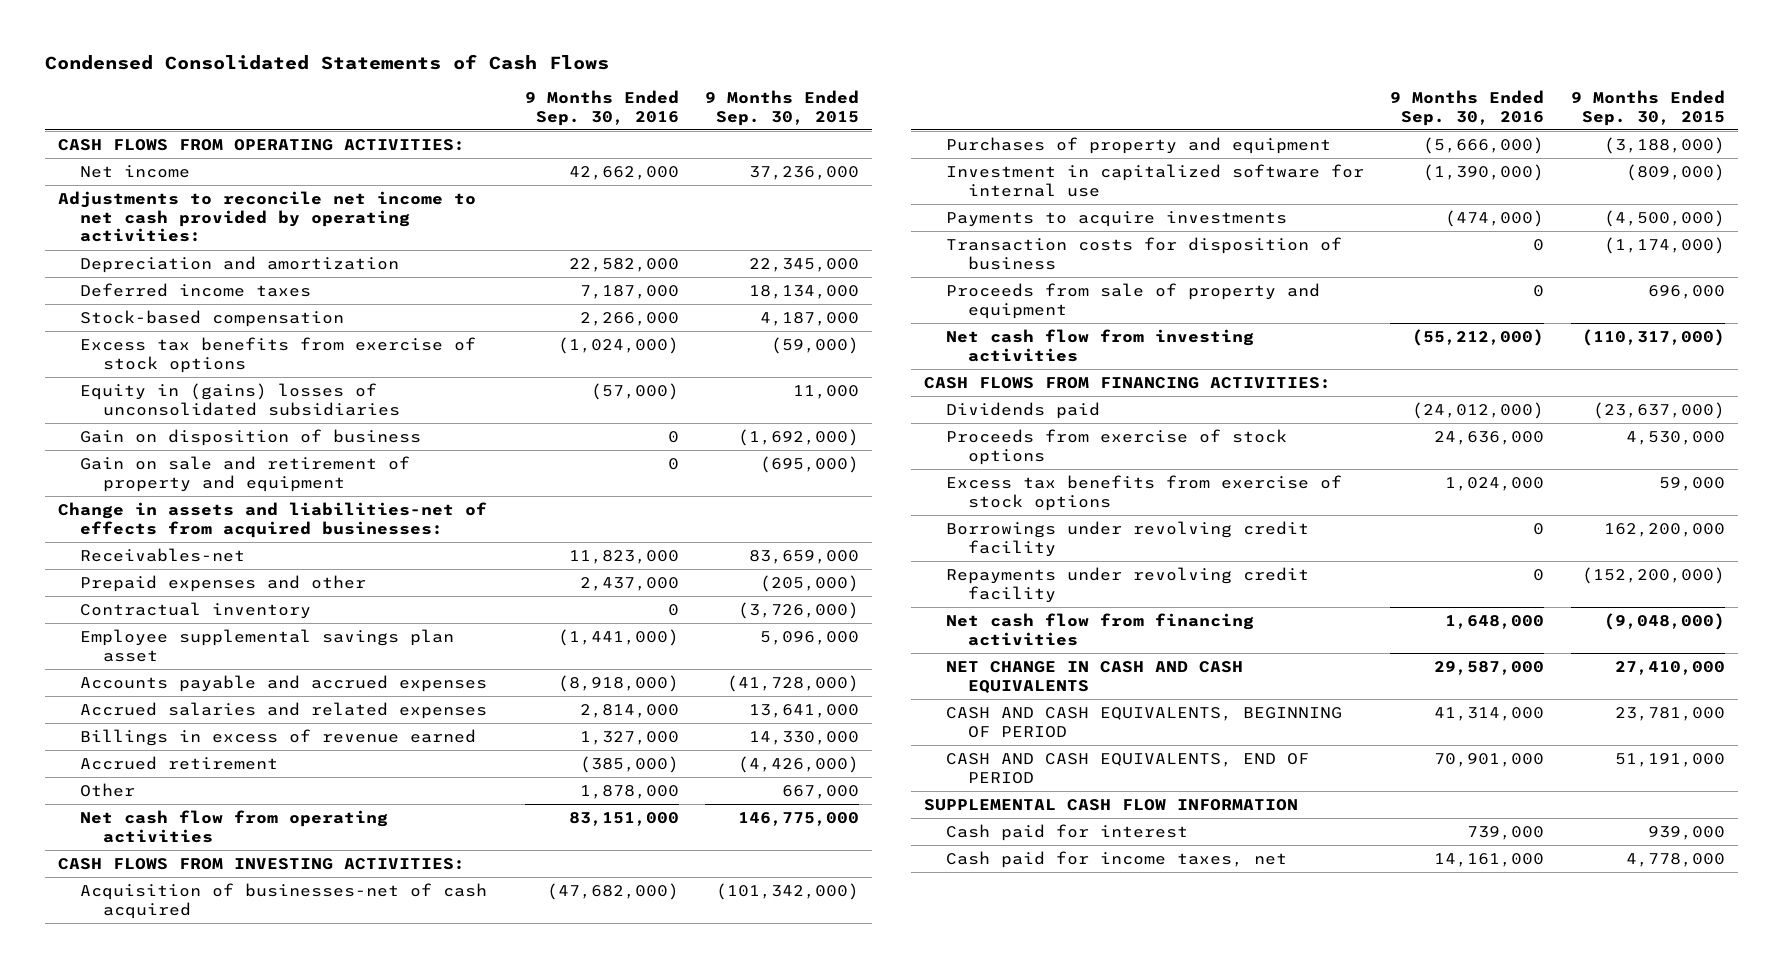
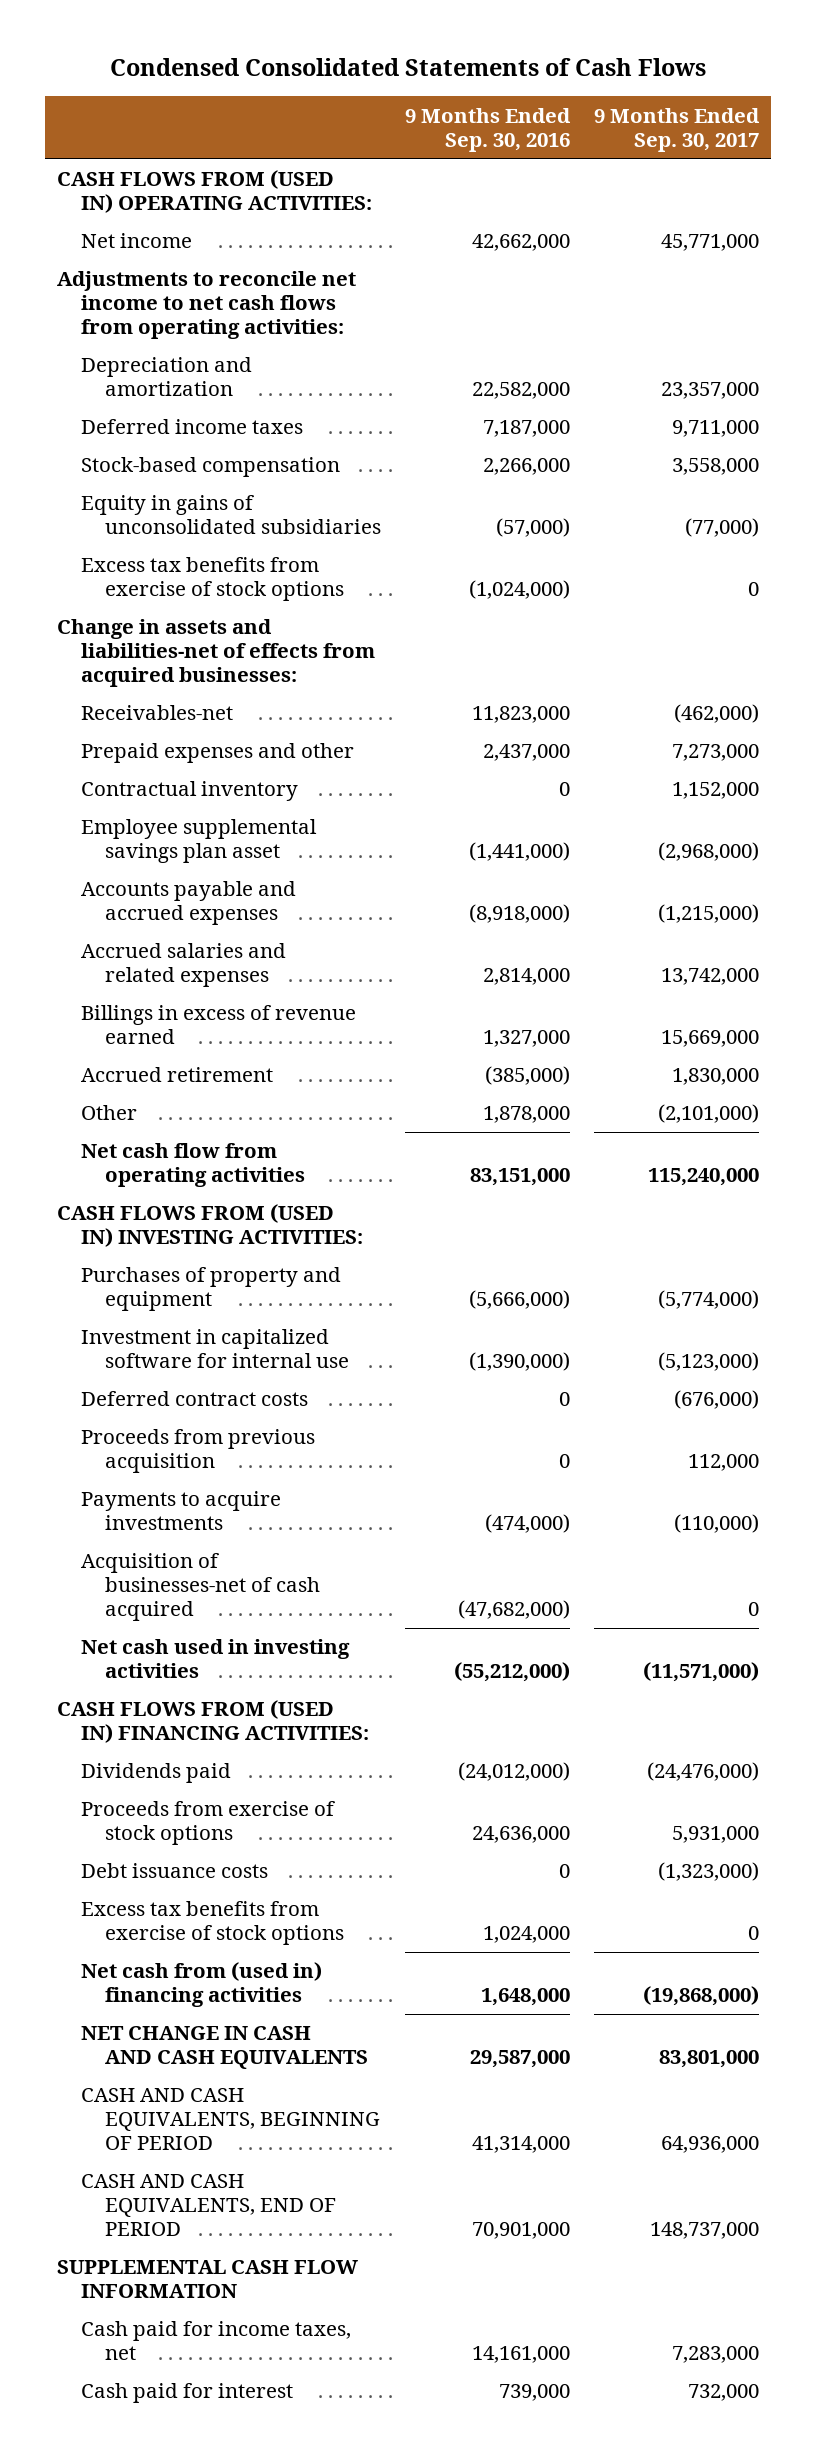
- | 9 Months Ended Sep. 30, 2016 | 9 Months Ended Sep. 30, 2015
+ | 9 Months Ended Sep. 30, 2016 | 9 Months Ended Sep. 30, 2017
- CASH FLOWS FROM OPERATING ACTIVITIES:
+ CASH FLOWS FROM (USED IN) OPERATING ACTIVITIES:
- Adjustments to reconcile net income to net cash provided by operating activities:
+ Adjustments to reconcile net income to net cash flows from operating activities:
+ Equity in gains of unconsolidated subsidiaries | (57,000) | (77,000)
- Equity in (gains) losses of unconsolidated subsidiaries | (57,000) | 11,000
- Gain on disposition of business | 0 | (1,692,000)
- Gain on sale and retirement of property and equipment | 0 | (695,000)
- CASH FLOWS FROM INVESTING ACTIVITIES:
+ CASH FLOWS FROM (USED IN) INVESTING ACTIVITIES:
+ Deferred contract costs | 0 | (676,000)
+ Proceeds from previous acquisition | 0 | 112,000
- Transaction costs for disposition of business | 0 | (1,174,000)
- Proceeds from sale of property and equipment | 0 | 696,000
- Net cash flow from investing activities | (55,212,000) | (110,317,000)
- CASH FLOWS FROM FINANCING ACTIVITIES:
moved down: Acquisition of businesses-net of cash acquired | (47,682,000) | 0
+ Net cash used in investing activities | (55,212,000) | (11,571,000)
+ CASH FLOWS FROM (USED IN) FINANCING ACTIVITIES:
+ Debt issuance costs | 0 | (1,323,000)
- Borrowings under revolving credit facility | 0 | 162,200,000
- Repayments under revolving credit facility | 0 | (152,200,000)
- Net cash flow from financing activities | 1,648,000 | (9,048,000)
+ Net cash from (used in) financing activities | 1,648,000 | (19,868,000)
moved down: Cash paid for interest | 739,000 | 732,000

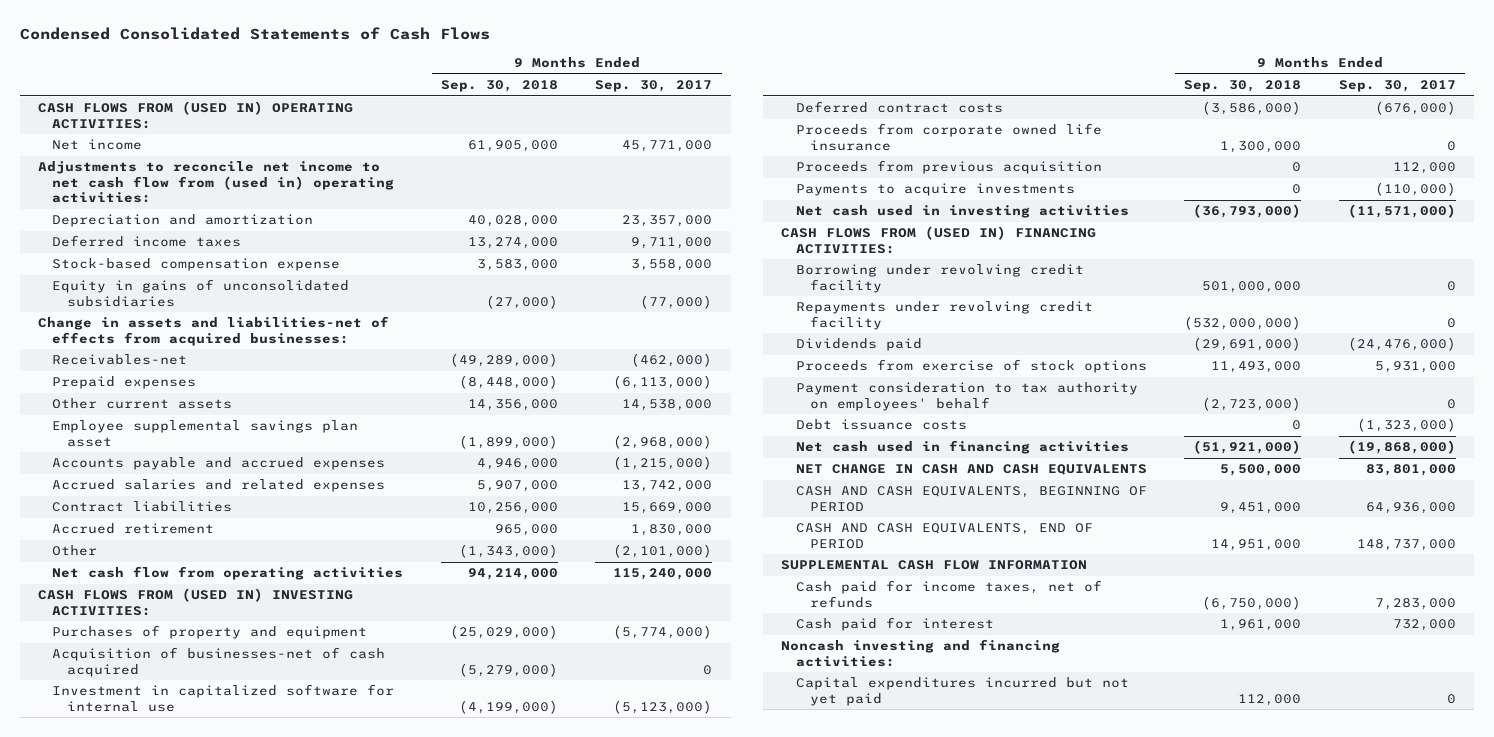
- | 9 Months Ended Sep. 30, 2016 | 9 Months Ended Sep. 30, 2017
+ | 9 Months Ended Sep. 30, 2018 | 9 Months Ended Sep. 30, 2017
- Adjustments to reconcile net income to net cash flows from operating activities:
+ Adjustments to reconcile net income to net cash flow from (used in) operating activities:
- Stock-based compensation | 2,266,000 | 3,558,000
+ Stock-based compensation expense | 3,583,000 | 3,558,000
- Excess tax benefits from exercise of stock options | (1,024,000) | 0
- Prepaid expenses and other | 2,437,000 | 7,273,000
- Contractual inventory | 0 | 1,152,000
+ Prepaid expenses | (8,448,000) | (6,113,000)
+ Other current assets | 14,356,000 | 14,538,000
- Billings in excess of revenue earned | 1,327,000 | 15,669,000
+ Contract liabilities | 10,256,000 | 15,669,000
moved up: Acquisition of businesses-net of cash acquired | (5,279,000) | 0
+ Proceeds from corporate owned life insurance | 1,300,000 | 0
+ Borrowing under revolving credit facility | 501,000,000 | 0
+ Repayments under revolving credit facility | (532,000,000) | 0
+ Payment consideration to tax authority on employees' behalf | (2,723,000) | 0
- Excess tax benefits from exercise of stock options | 1,024,000 | 0
- Net cash from (used in) financing activities | 1,648,000 | (19,868,000)
+ Net cash used in financing activities | (51,921,000) | (19,868,000)
- Cash paid for income taxes, net | 14,161,000 | 7,283,000
+ Cash paid for income taxes, net of refunds | (6,750,000) | 7,283,000
+ Noncash investing and financing activities:
+ Capital expenditures incurred but not yet paid | 112,000 | 0

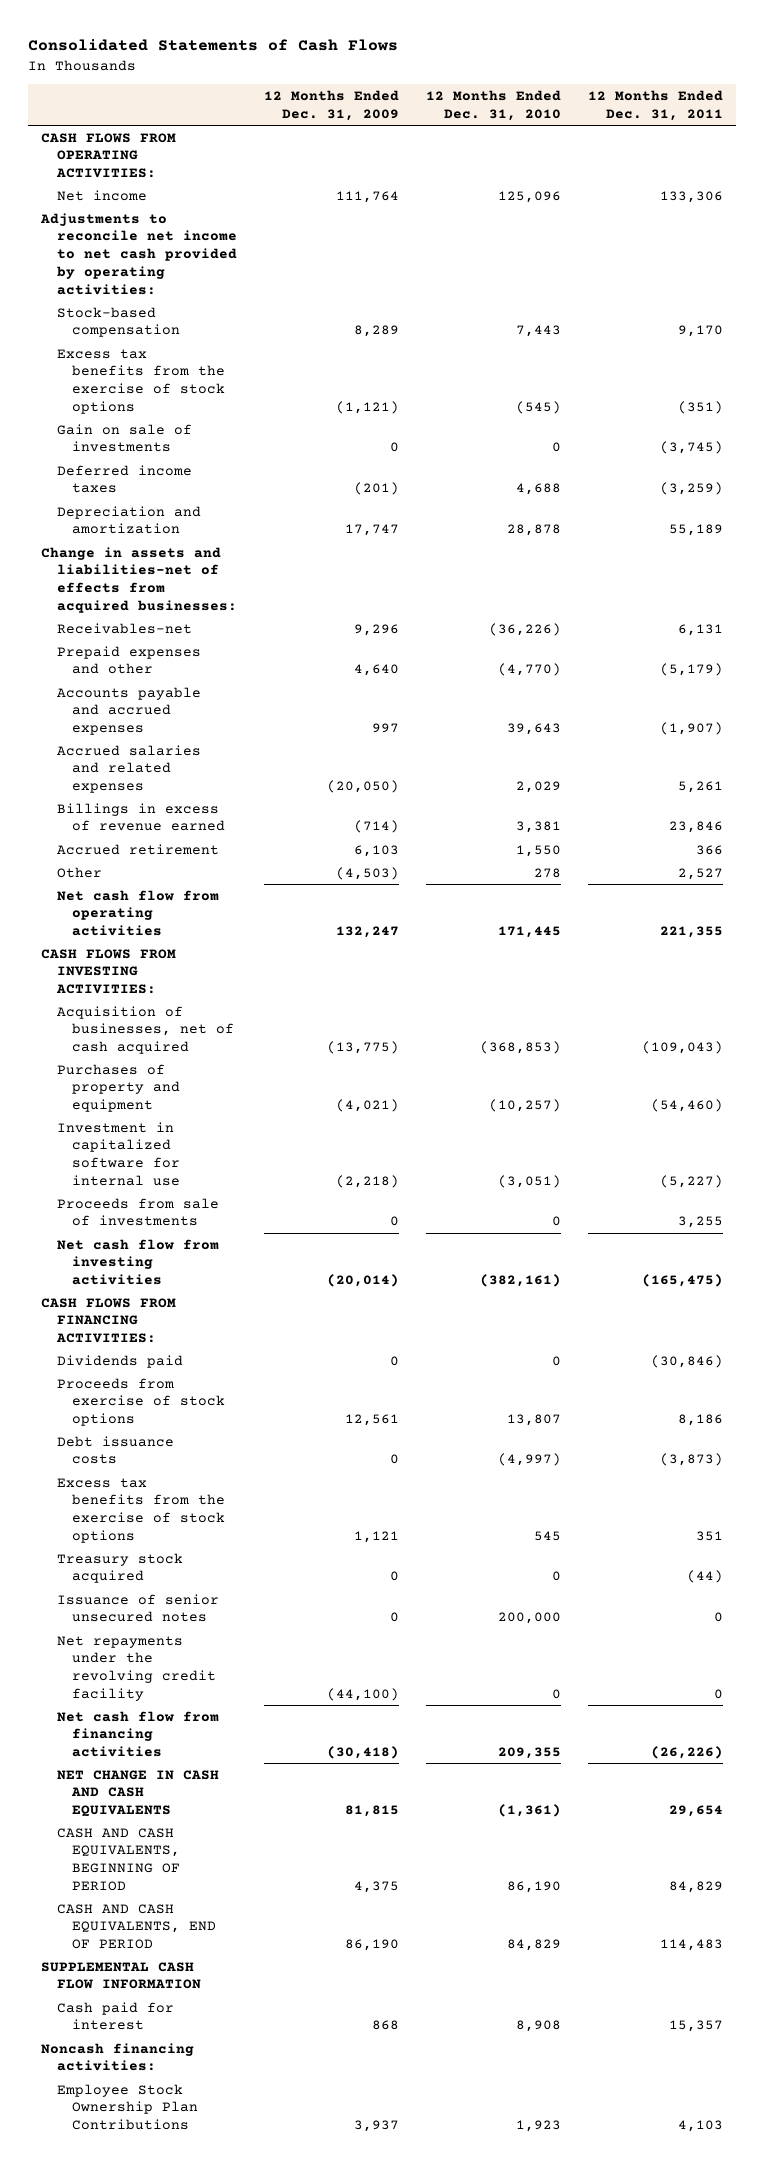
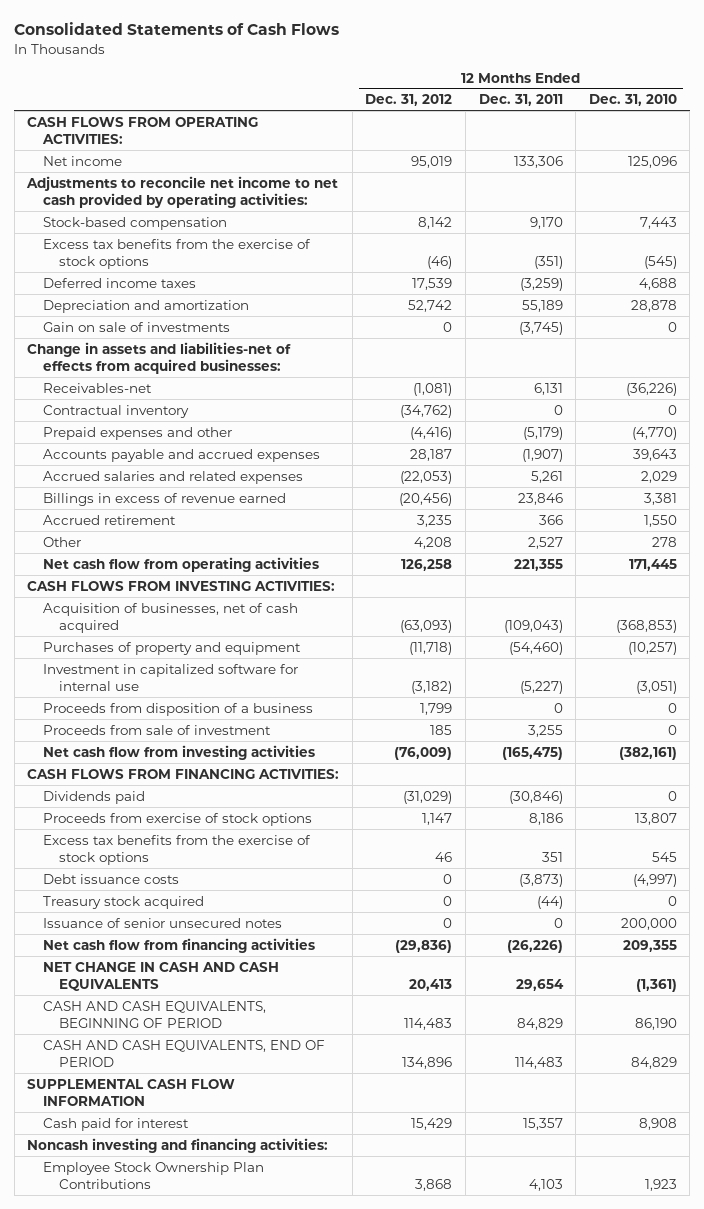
- | 12 Months Ended Dec. 31, 2009 | 12 Months Ended Dec. 31, 2010 | 12 Months Ended Dec. 31, 2011
+ | 12 Months Ended Dec. 31, 2012 | 12 Months Ended Dec. 31, 2011 | 12 Months Ended Dec. 31, 2010
moved down: Gain on sale of investments | 0 | (3,745) | 0
+ Contractual inventory | (34,762) | 0 | 0
- Proceeds from sale of investments | 0 | 0 | 3,255
+ Proceeds from disposition of a business | 1,799 | 0 | 0
+ Proceeds from sale of investment | 185 | 3,255 | 0
moved down: Debt issuance costs | 0 | (3,873) | (4,997)
- Net repayments under the revolving credit facility | (44,100) | 0 | 0
- Noncash financing activities:
+ Noncash investing and financing activities:

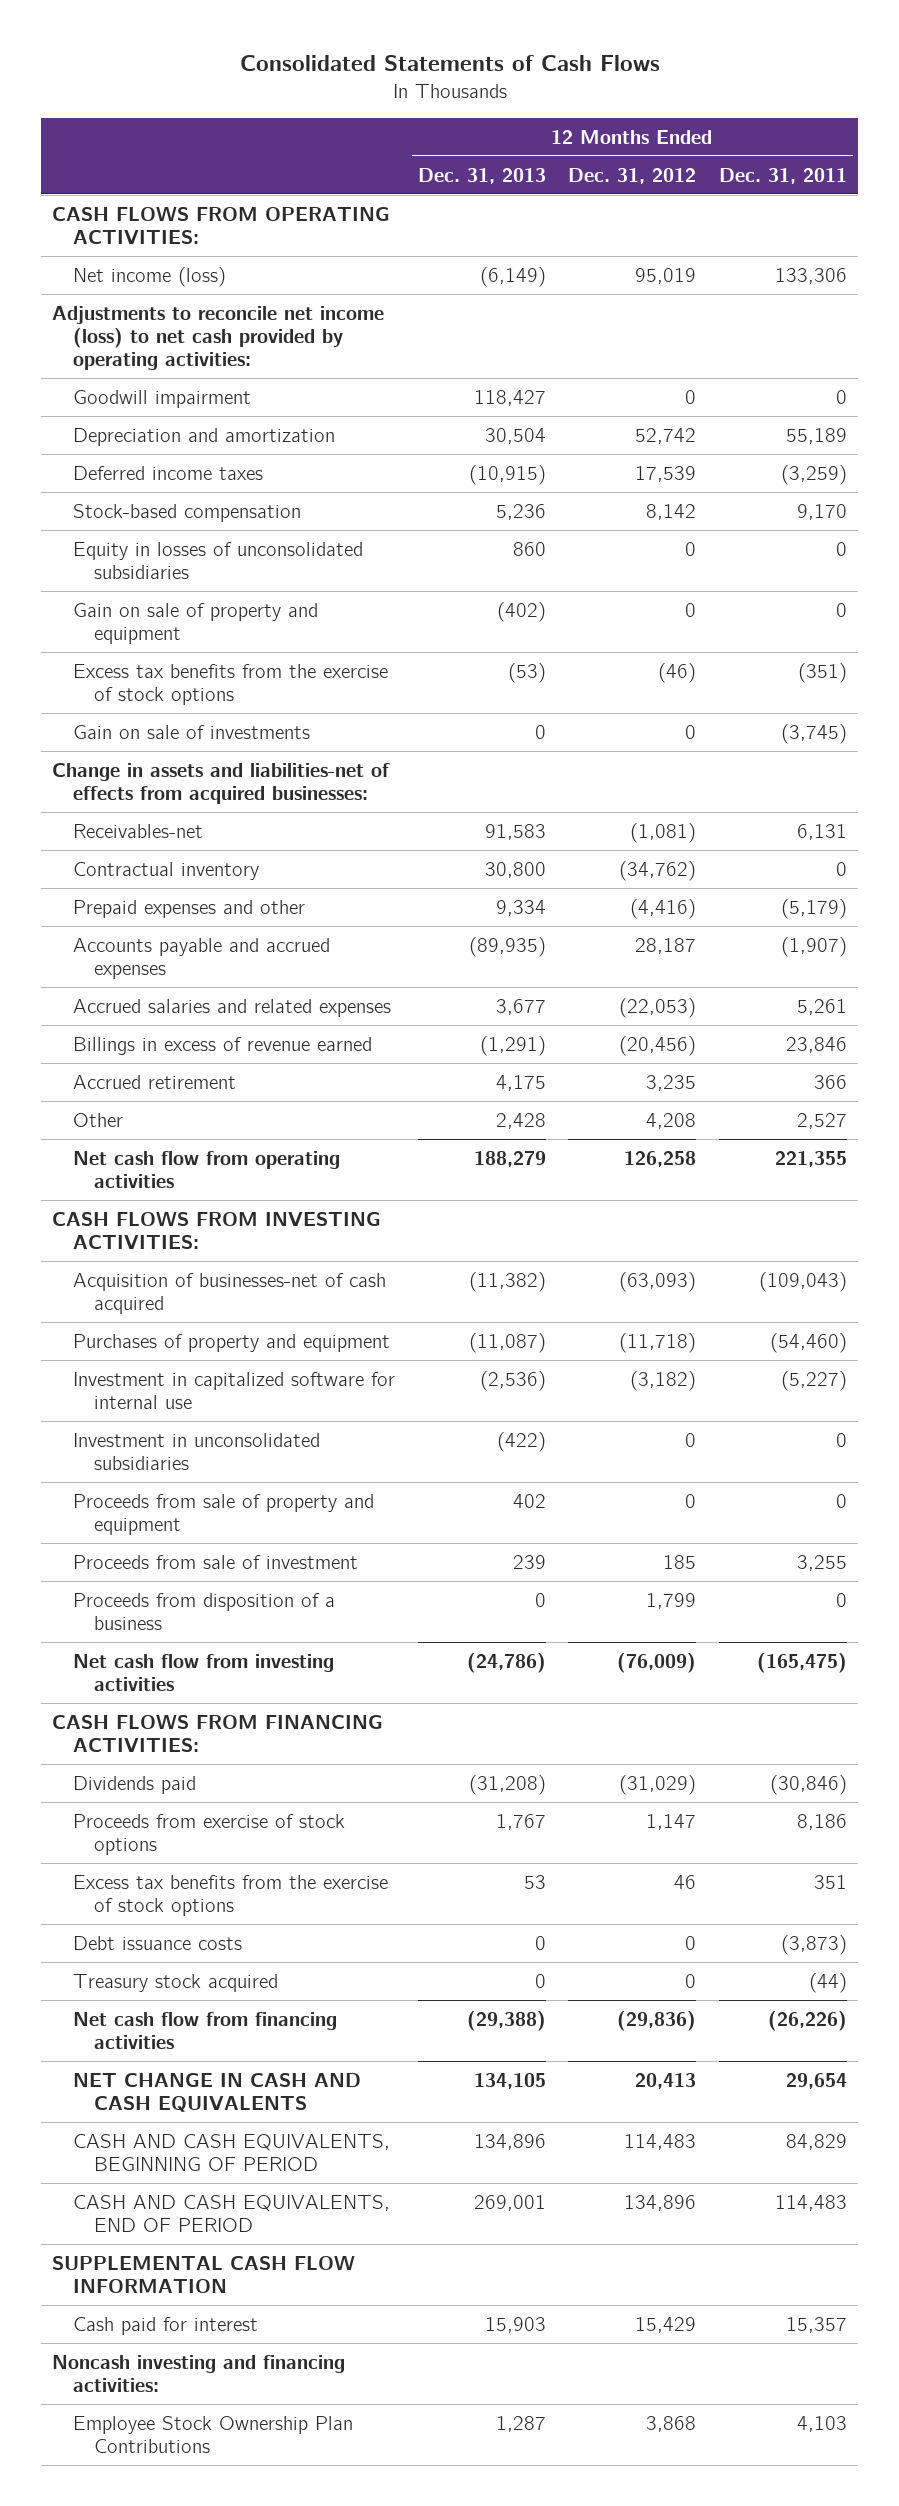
- | 12 Months Ended Dec. 31, 2012 | 12 Months Ended Dec. 31, 2011 | 12 Months Ended Dec. 31, 2010
+ | 12 Months Ended Dec. 31, 2013 | 12 Months Ended Dec. 31, 2012 | 12 Months Ended Dec. 31, 2011
- Net income | 95,019 | 133,306 | 125,096
- Adjustments to reconcile net income to net cash provided by operating activities:
+ Net income (loss) | (6,149) | 95,019 | 133,306
+ Adjustments to reconcile net income (loss) to net cash provided by operating activities:
+ Goodwill impairment | 118,427 | 0 | 0
moved up: Depreciation and amortization | 30,504 | 52,742 | 55,189
moved up: Deferred income taxes | (10,915) | 17,539 | (3,259)
+ Equity in losses of unconsolidated subsidiaries | 860 | 0 | 0
+ Gain on sale of property and equipment | (402) | 0 | 0
- Acquisition of businesses, net of cash acquired | (63,093) | (109,043) | (368,853)
+ Acquisition of businesses-net of cash acquired | (11,382) | (63,093) | (109,043)
+ Investment in unconsolidated subsidiaries | (422) | 0 | 0
+ Proceeds from sale of property and equipment | 402 | 0 | 0
moved down: Proceeds from disposition of a business | 0 | 1,799 | 0
- Issuance of senior unsecured notes | 0 | 0 | 200,000

